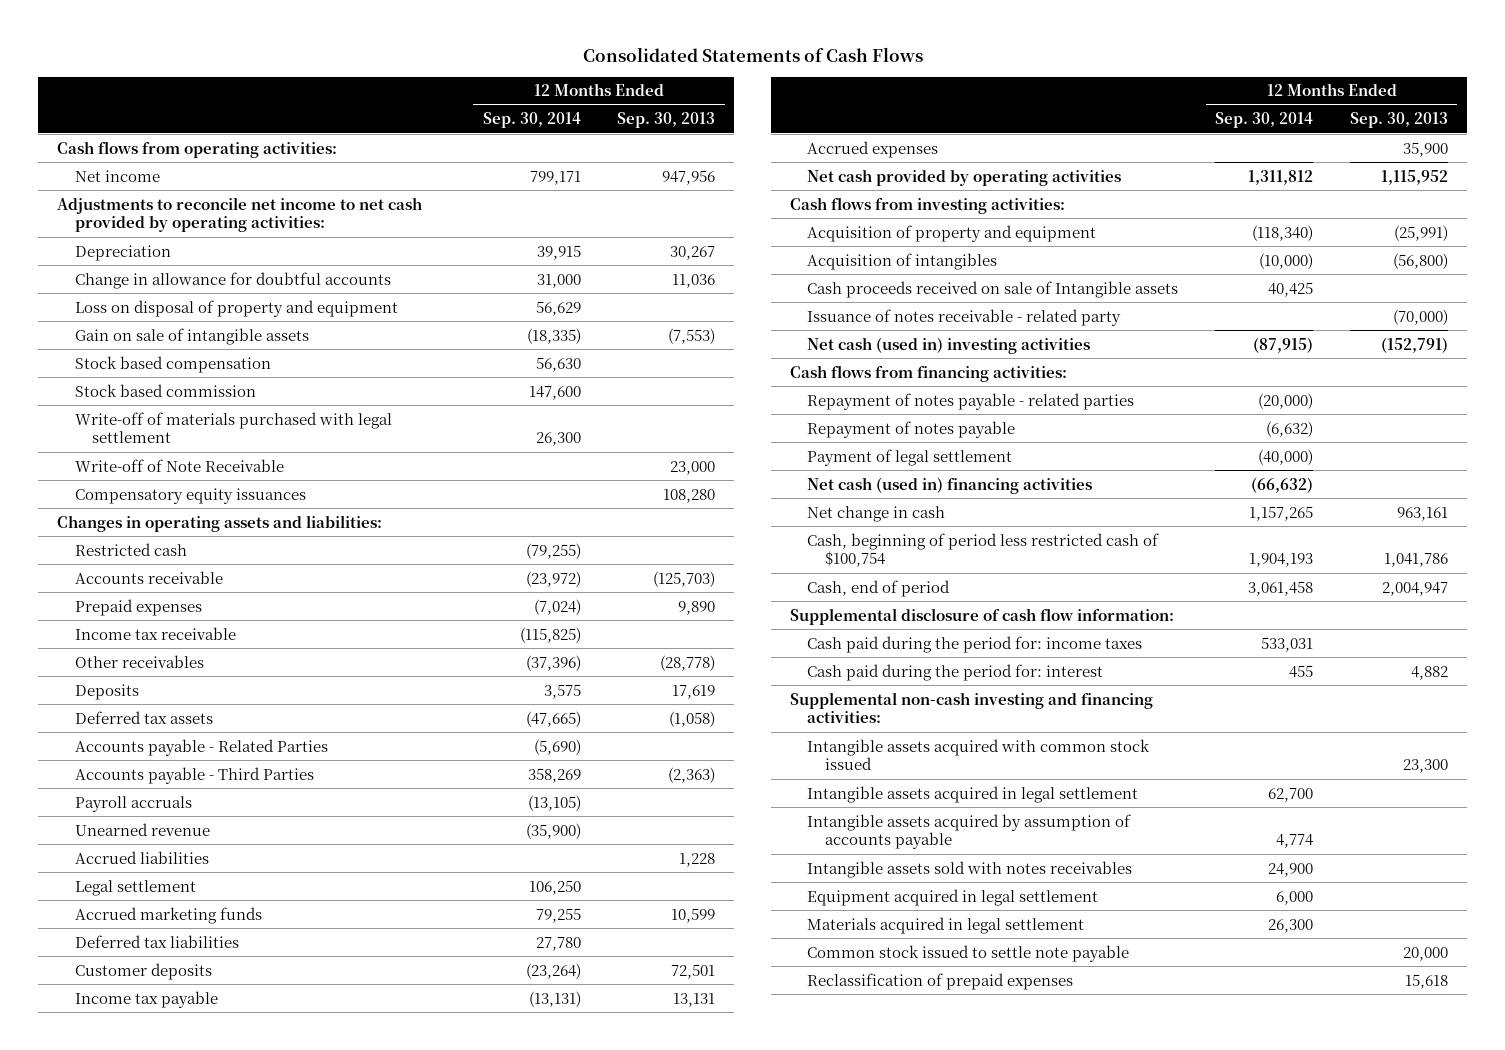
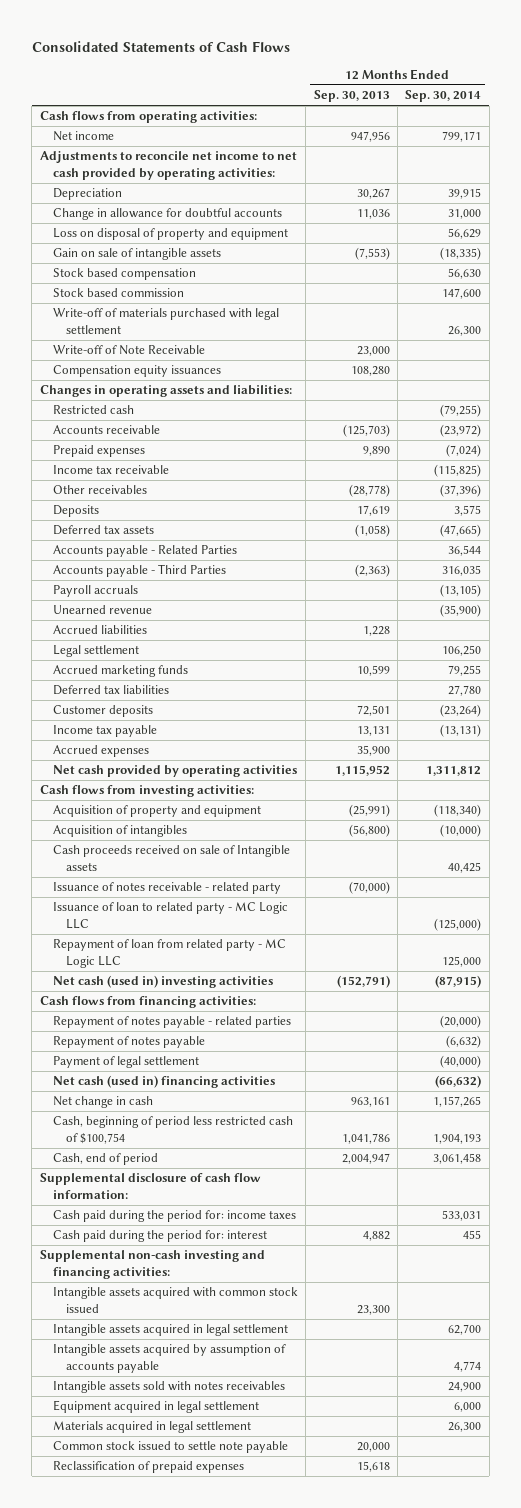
- | 12 Months Ended Sep. 30, 2014 | 12 Months Ended Sep. 30, 2013
+ | 12 Months Ended Sep. 30, 2013 | 12 Months Ended Sep. 30, 2014
- Compensatory equity issuances | | 108,280
+ Compensation equity issuances | 108,280 |
- Accounts payable - Related Parties | (5,690) |
- Accounts payable - Third Parties | 358,269 | (2,363)
+ Accounts payable - Related Parties | | 36,544
+ Accounts payable - Third Parties | (2,363) | 316,035
+ Issuance of loan to related party - MC Logic LLC | | (125,000)
+ Repayment of loan from related party - MC Logic LLC | | 125,000

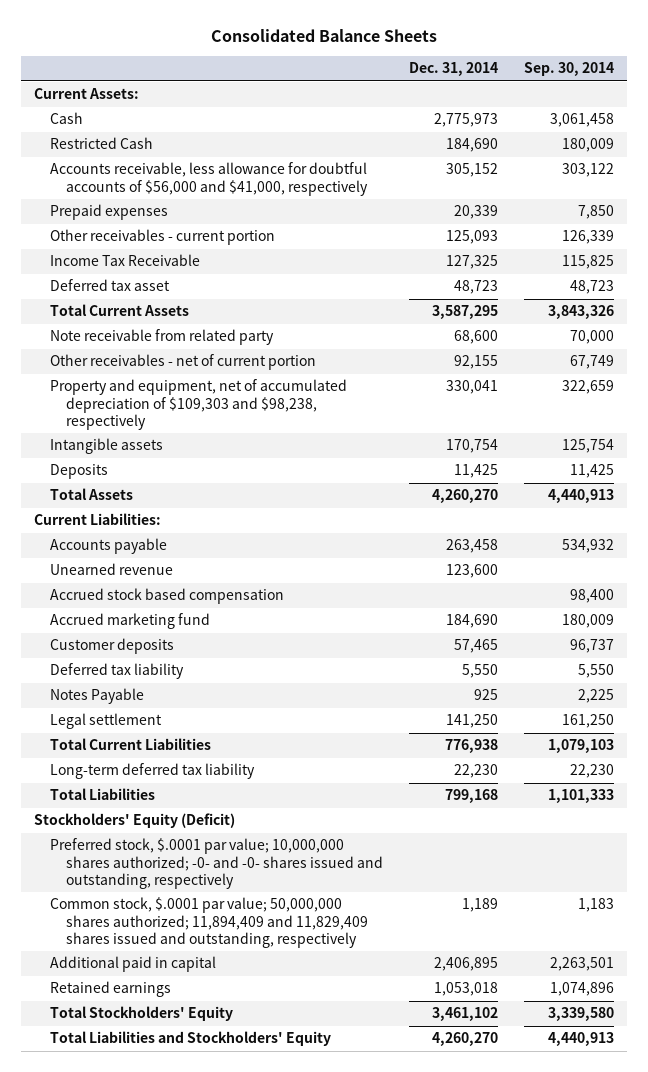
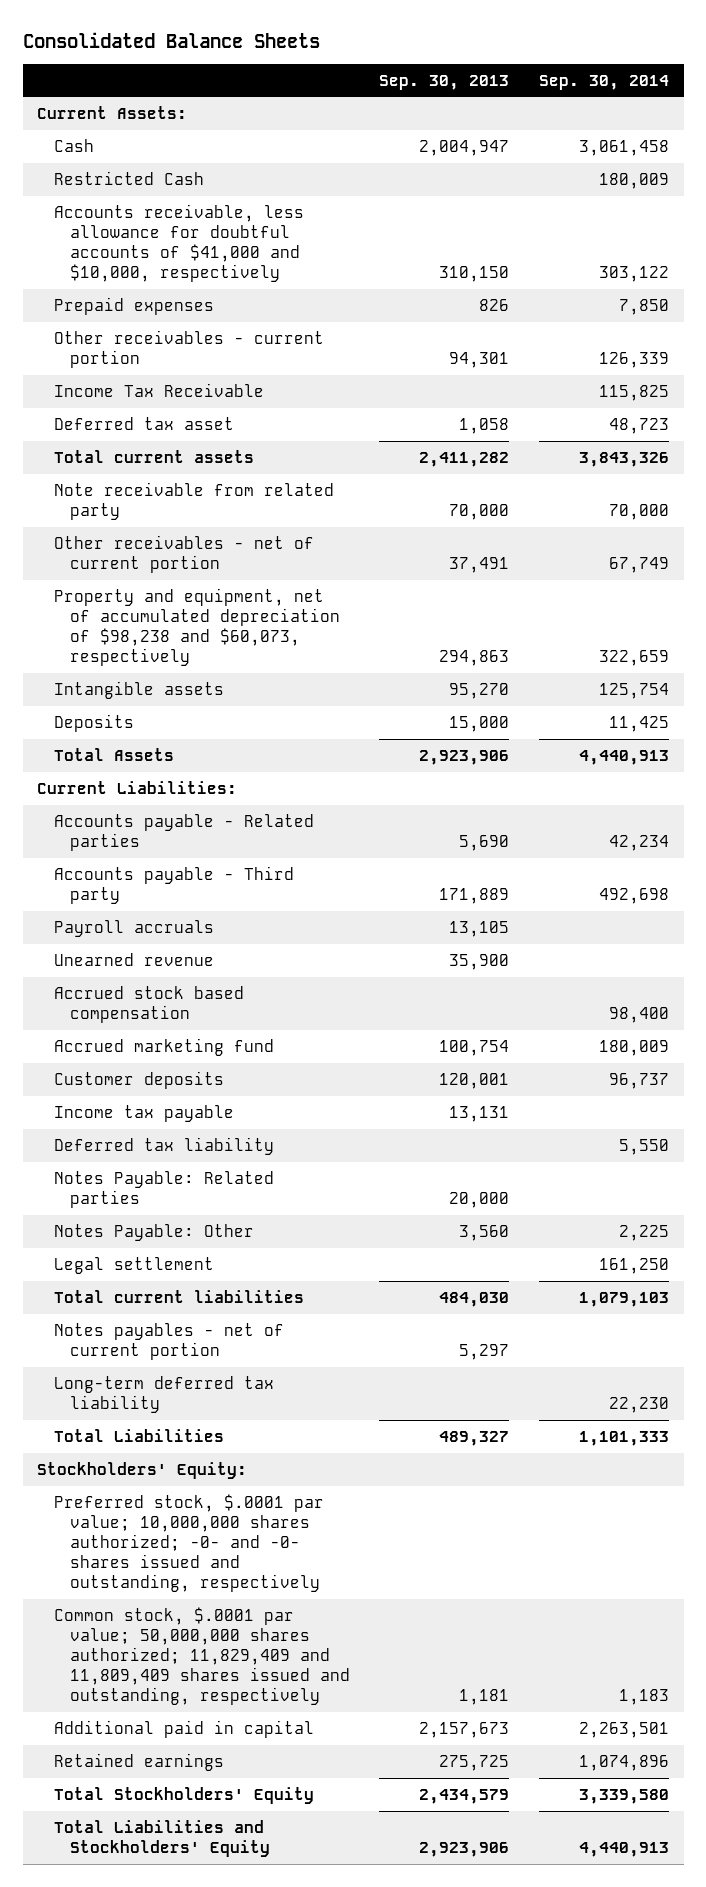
- | Dec. 31, 2014 | Sep. 30, 2014
+ | Sep. 30, 2013 | Sep. 30, 2014
- Accounts receivable, less allowance for doubtful accounts of $56,000 and $41,000, respectively | 305,152 | 303,122
+ Accounts receivable, less allowance for doubtful accounts of $41,000 and $10,000, respectively | 310,150 | 303,122
- Total Current Assets | 3,587,295 | 3,843,326
+ Total current assets | 2,411,282 | 3,843,326
- Property and equipment, net of accumulated depreciation of $109,303 and $98,238, respectively | 330,041 | 322,659
+ Property and equipment, net of accumulated depreciation of $98,238 and $60,073, respectively | 294,863 | 322,659
- Accounts payable | 263,458 | 534,932
+ Accounts payable - Related parties | 5,690 | 42,234
+ Accounts payable - Third party | 171,889 | 492,698
+ Payroll accruals | 13,105 |
+ Income tax payable | 13,131 |
- Notes Payable | 925 | 2,225
+ Notes Payable: Related parties | 20,000 |
+ Notes Payable: Other | 3,560 | 2,225
- Total Current Liabilities | 776,938 | 1,079,103
+ Total current liabilities | 484,030 | 1,079,103
+ Notes payables - net of current portion | 5,297 |
- Stockholders' Equity (Deficit)
+ Stockholders' Equity:
- Common stock, $.0001 par value; 50,000,000 shares authorized; 11,894,409 and 11,829,409 shares issued and outstanding, respectively | 1,189 | 1,183
+ Common stock, $.0001 par value; 50,000,000 shares authorized; 11,829,409 and 11,809,409 shares issued and outstanding, respectively | 1,181 | 1,183

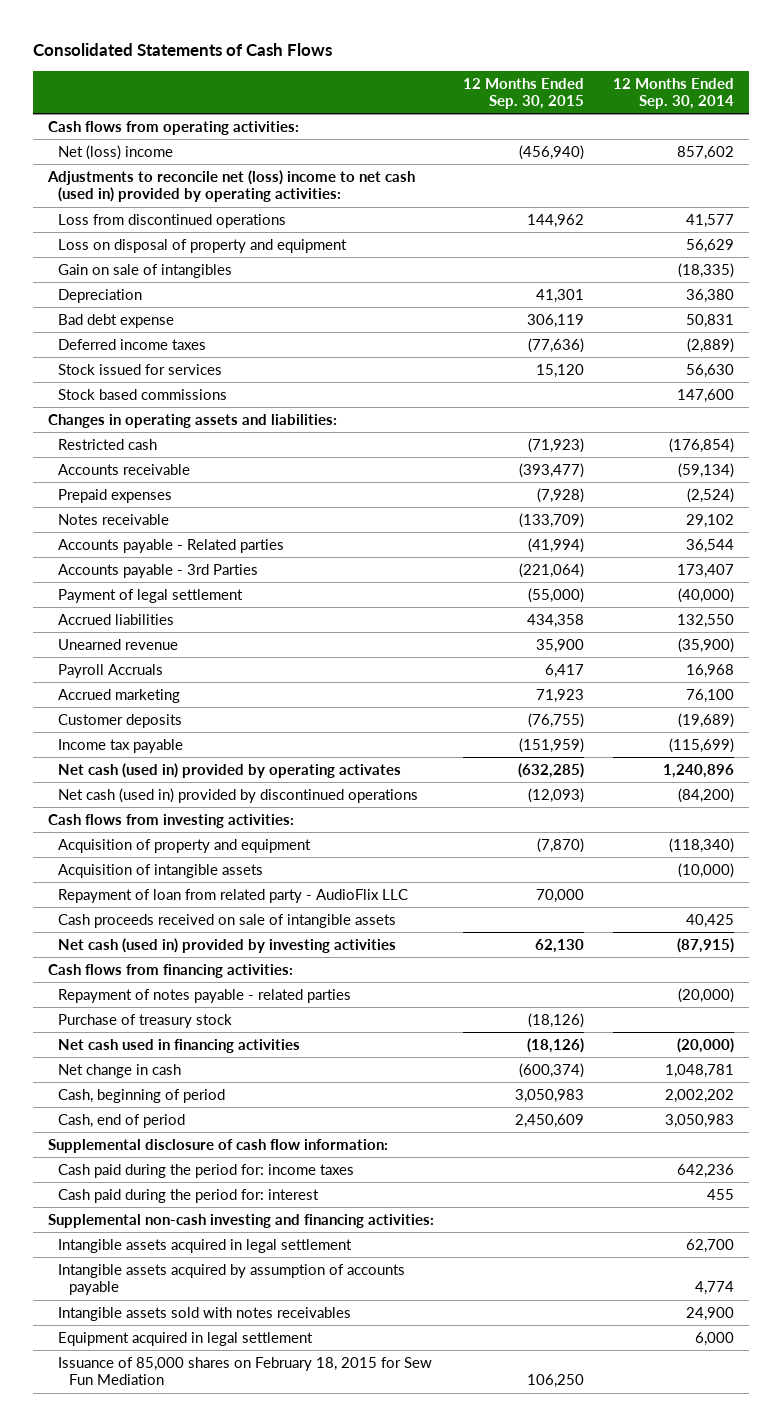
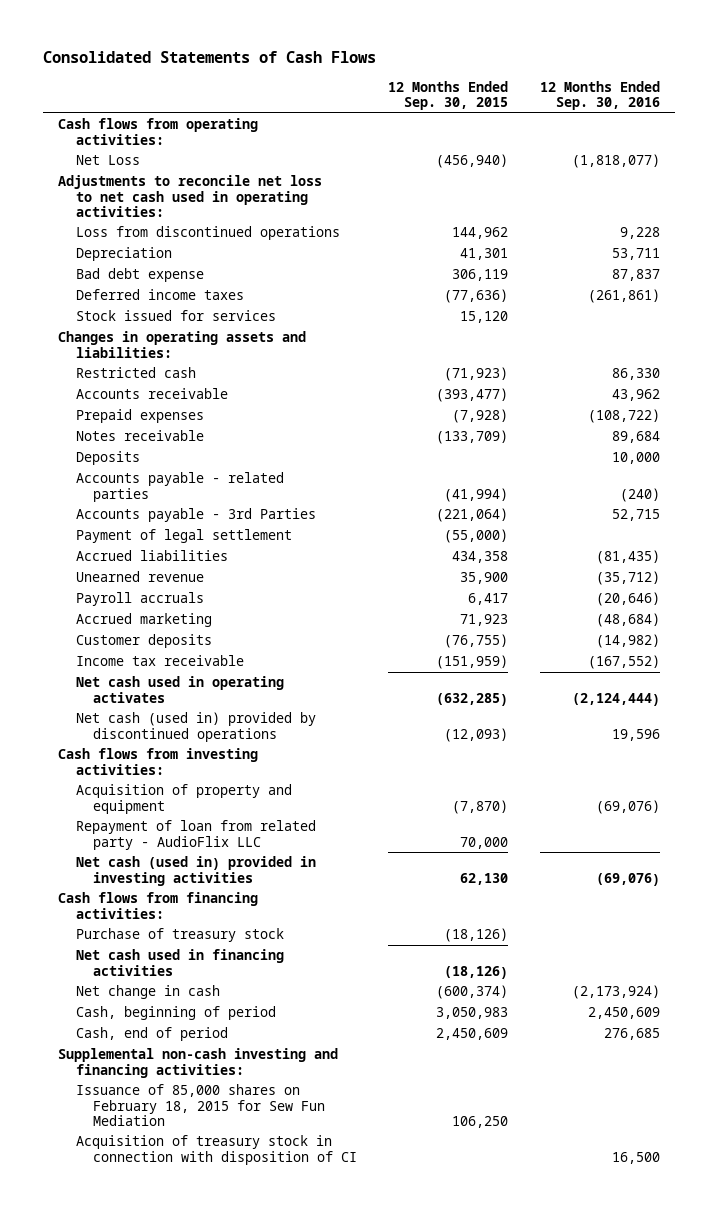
- | 12 Months Ended Sep. 30, 2015 | 12 Months Ended Sep. 30, 2014
+ | 12 Months Ended Sep. 30, 2015 | 12 Months Ended Sep. 30, 2016
- Net (loss) income | (456,940) | 857,602
- Adjustments to reconcile net (loss) income to net cash (used in) provided by operating activities:
+ Net Loss | (456,940) | (1,818,077)
+ Adjustments to reconcile net loss to net cash used in operating activities:
- Loss on disposal of property and equipment | | 56,629
- Gain on sale of intangibles | | (18,335)
- Stock based commissions | | 147,600
- Accounts payable - Related parties | (41,994) | 36,544
+ Deposits | | 10,000
+ Accounts payable - related parties | (41,994) | (240)
- Payroll Accruals | 6,417 | 16,968
+ Payroll accruals | 6,417 | (20,646)
- Income tax payable | (151,959) | (115,699)
- Net cash (used in) provided by operating activates | (632,285) | 1,240,896
+ Income tax receivable | (151,959) | (167,552)
+ Net cash used in operating activates | (632,285) | (2,124,444)
- Acquisition of intangible assets | | (10,000)
- Cash proceeds received on sale of intangible assets | | 40,425
- Net cash (used in) provided by investing activities | 62,130 | (87,915)
+ Net cash (used in) provided in investing activities | 62,130 | (69,076)
- Repayment of notes payable - related parties | | (20,000)
- Supplemental disclosure of cash flow information:
- Cash paid during the period for: income taxes | | 642,236
- Cash paid during the period for: interest | | 455
- Intangible assets acquired in legal settlement | | 62,700
- Intangible assets acquired by assumption of accounts payable | | 4,774
- Intangible assets sold with notes receivables | | 24,900
- Equipment acquired in legal settlement | | 6,000
+ Acquisition of treasury stock in connection with disposition of CI | | 16,500

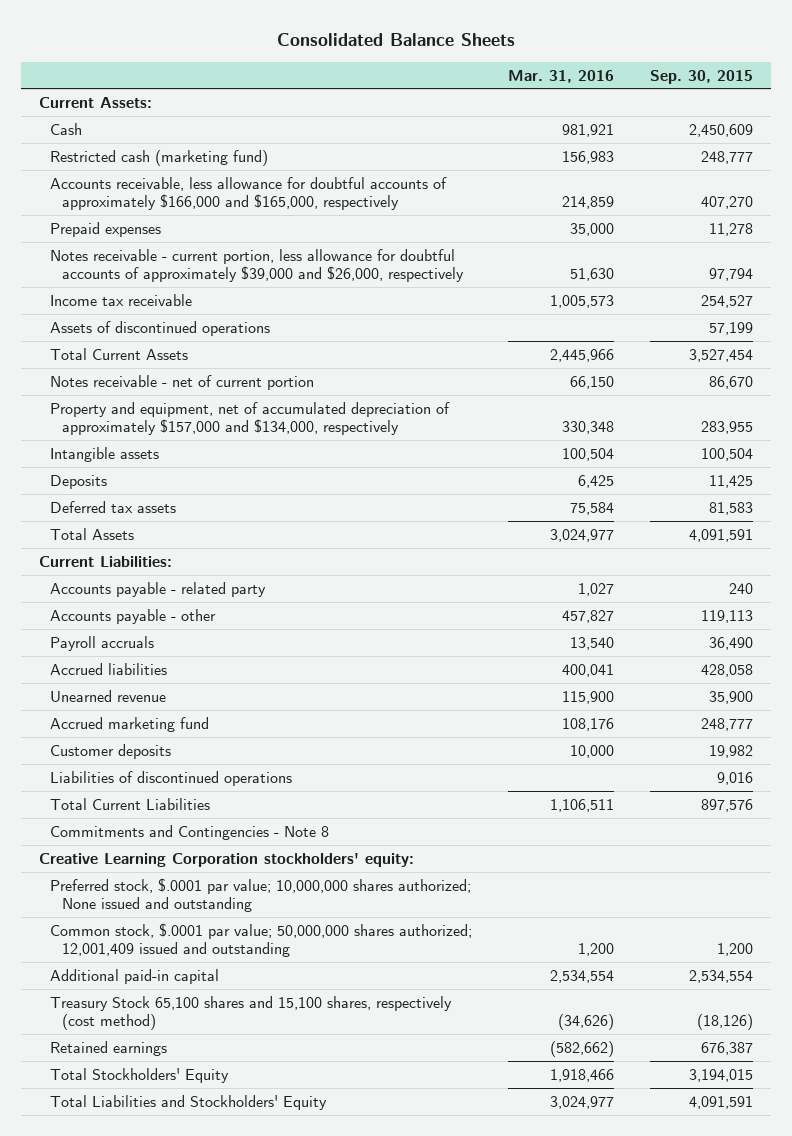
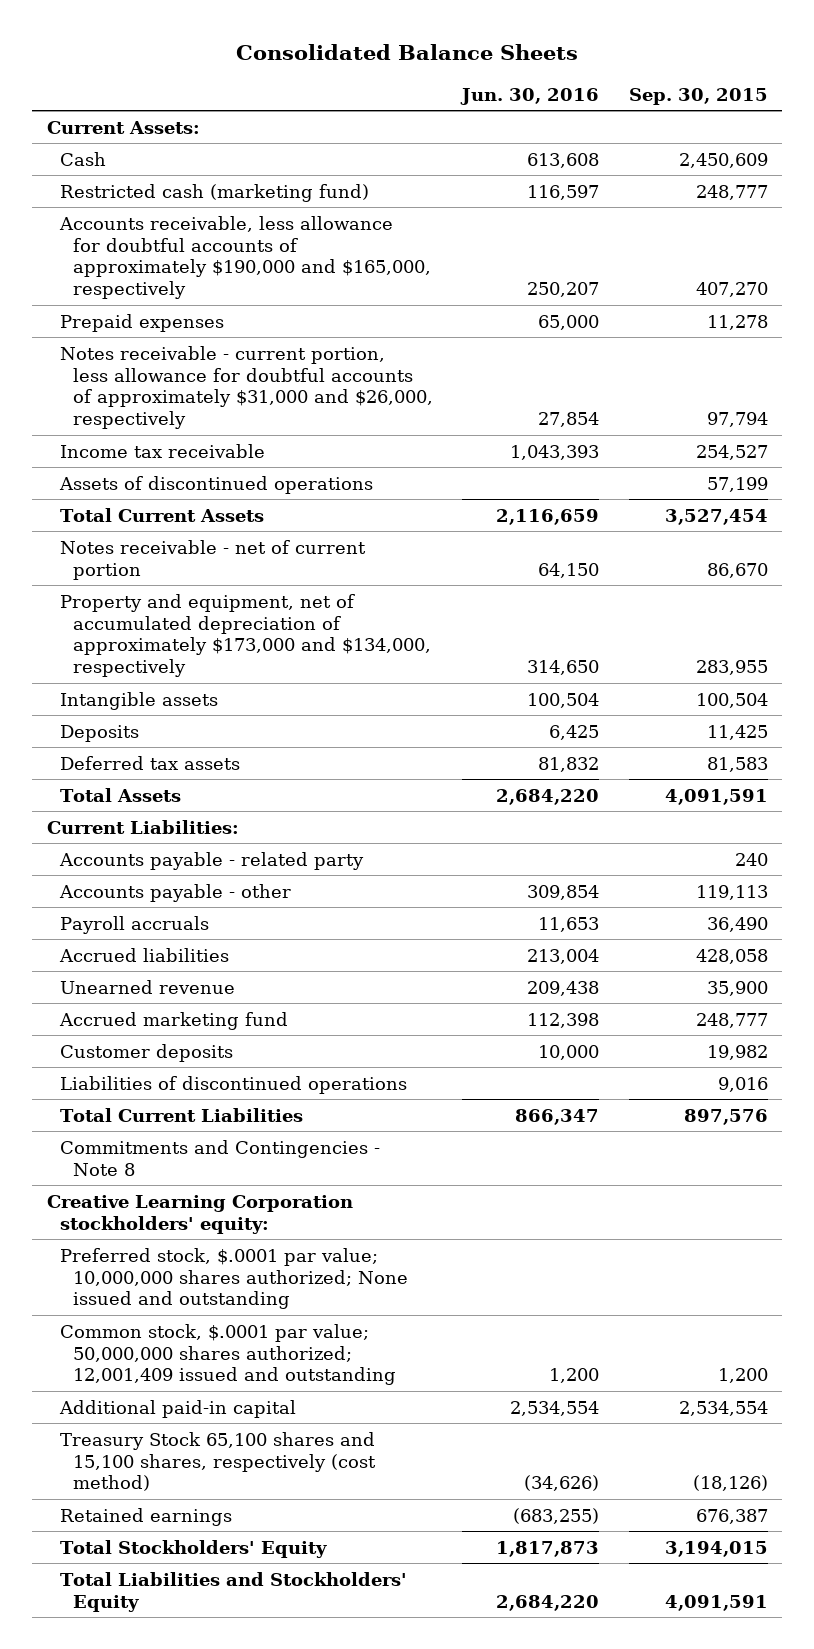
- | Mar. 31, 2016 | Sep. 30, 2015
+ | Jun. 30, 2016 | Sep. 30, 2015
- Accounts receivable, less allowance for doubtful accounts of approximately $166,000 and $165,000, respectively | 214,859 | 407,270
+ Accounts receivable, less allowance for doubtful accounts of approximately $190,000 and $165,000, respectively | 250,207 | 407,270
- Notes receivable - current portion, less allowance for doubtful accounts of approximately $39,000 and $26,000, respectively | 51,630 | 97,794
+ Notes receivable - current portion, less allowance for doubtful accounts of approximately $31,000 and $26,000, respectively | 27,854 | 97,794
- Property and equipment, net of accumulated depreciation of approximately $157,000 and $134,000, respectively | 330,348 | 283,955
+ Property and equipment, net of accumulated depreciation of approximately $173,000 and $134,000, respectively | 314,650 | 283,955

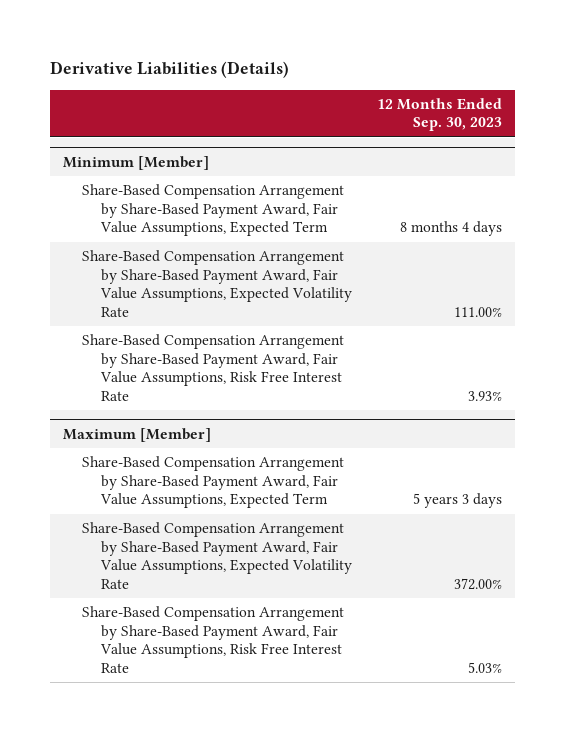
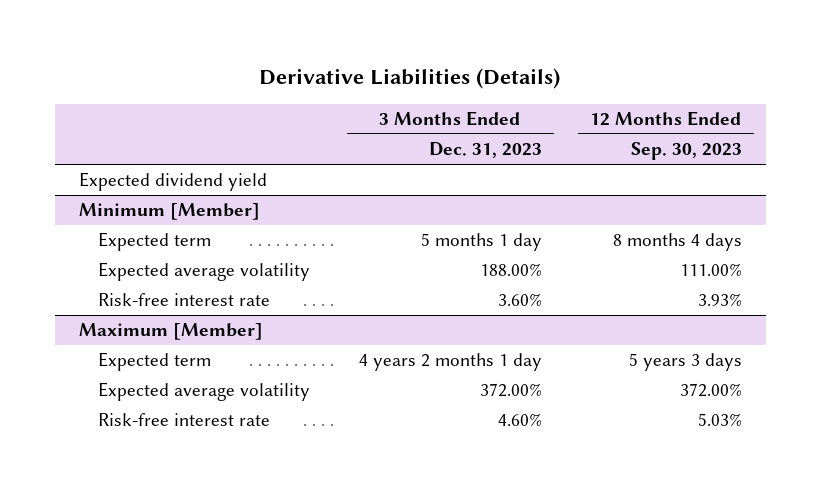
- | 12 Months Ended Sep. 30, 2023
+ | 3 Months Ended Dec. 31, 2023 | 12 Months Ended Sep. 30, 2023
+ Expected dividend yield
@ Minimum [Member]
- Share-Based Compensation Arrangement by Share-Based Payment Award, Fair Value Assumptions, Expected Term | 8 months 4 days
- Share-Based Compensation Arrangement by Share-Based Payment Award, Fair Value Assumptions, Expected Volatility Rate | 111.00%
- Share-Based Compensation Arrangement by Share-Based Payment Award, Fair Value Assumptions, Risk Free Interest Rate | 3.93%
+ Expected term | 5 months 1 day | 8 months 4 days
+ Expected average volatility | 188.00% | 111.00%
+ Risk-free interest rate | 3.60% | 3.93%
@ Maximum [Member]
- Share-Based Compensation Arrangement by Share-Based Payment Award, Fair Value Assumptions, Expected Term | 5 years 3 days
- Share-Based Compensation Arrangement by Share-Based Payment Award, Fair Value Assumptions, Expected Volatility Rate | 372.00%
- Share-Based Compensation Arrangement by Share-Based Payment Award, Fair Value Assumptions, Risk Free Interest Rate | 5.03%
+ Expected term | 4 years 2 months 1 day | 5 years 3 days
+ Expected average volatility | 372.00% | 372.00%
+ Risk-free interest rate | 4.60% | 5.03%

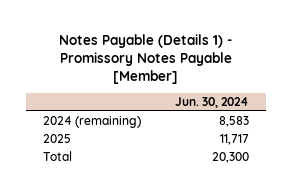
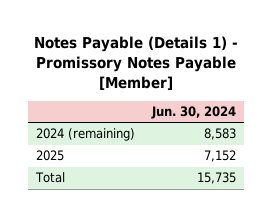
- 2025 | 11,717
- Total | 20,300
+ 2025 | 7,152
+ Total | 15,735

